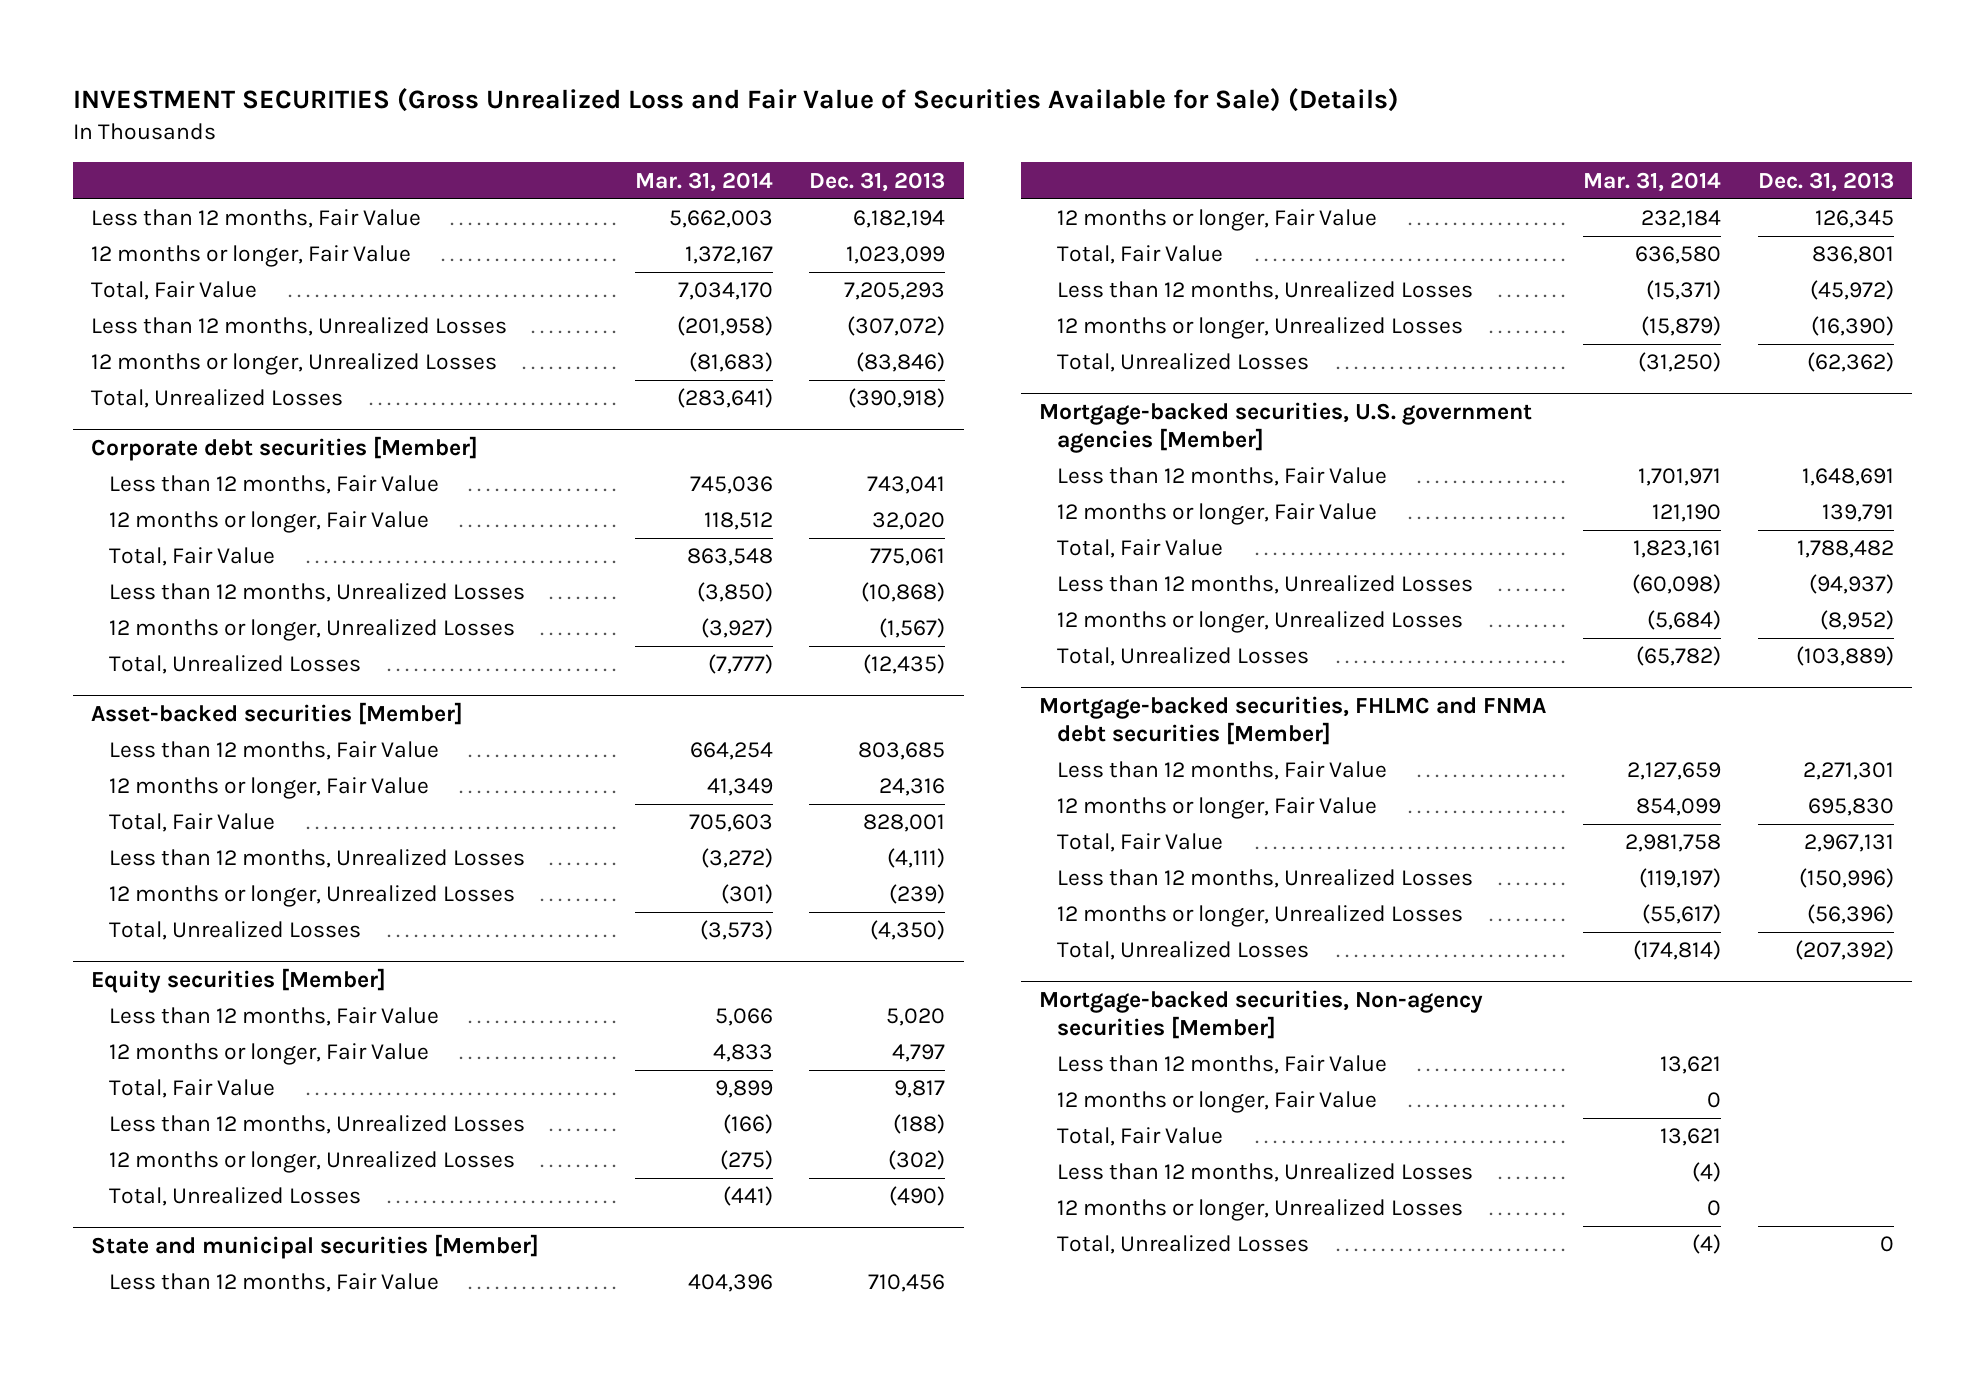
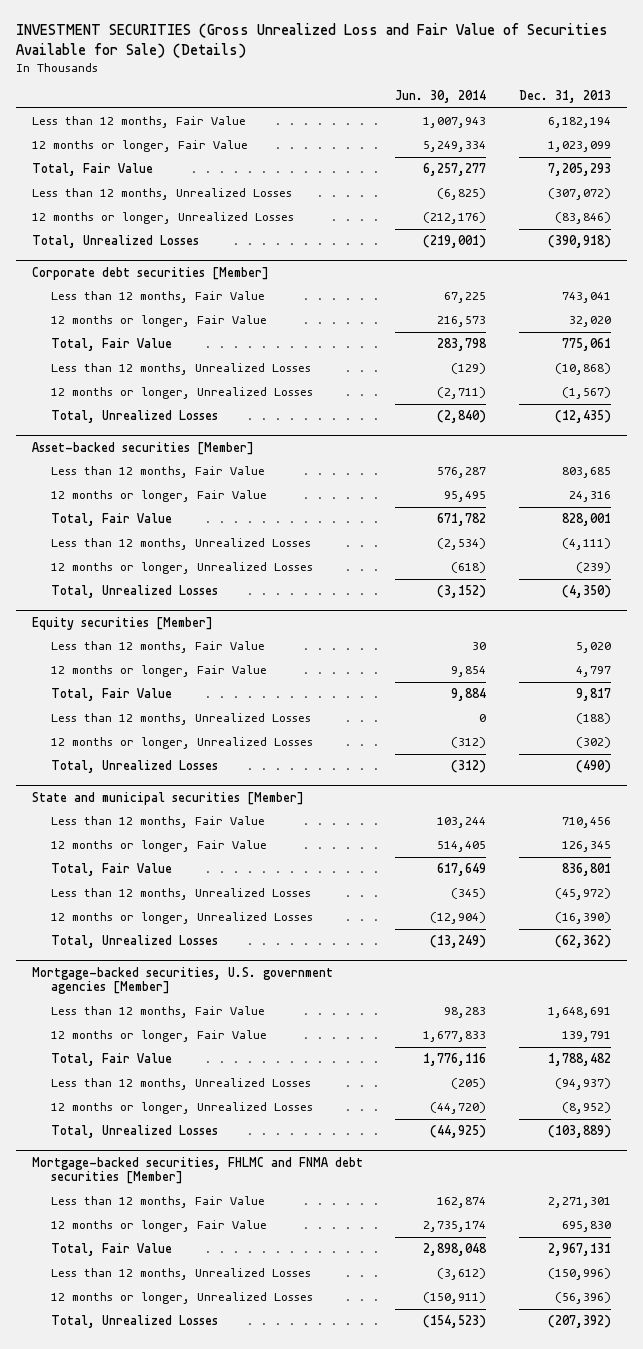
- | Mar. 31, 2014 | Dec. 31, 2013
+ | Jun. 30, 2014 | Dec. 31, 2013
- Mortgage-backed securities, Non-agency securities [Member]
- Less than 12 months, Fair Value | 13,621 |
- 12 months or longer, Fair Value | 0 |
- Total, Fair Value | 13,621 |
- Less than 12 months, Unrealized Losses | (4) |
- 12 months or longer, Unrealized Losses | 0 |
- Total, Unrealized Losses | (4) | 0

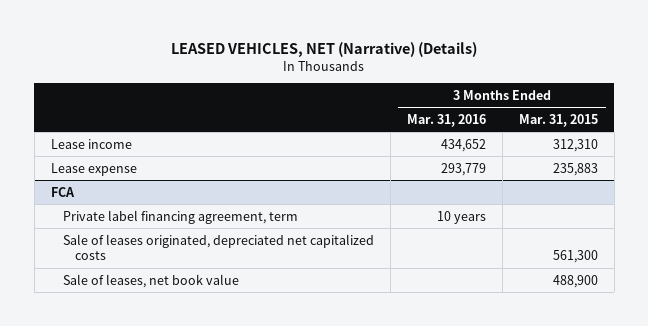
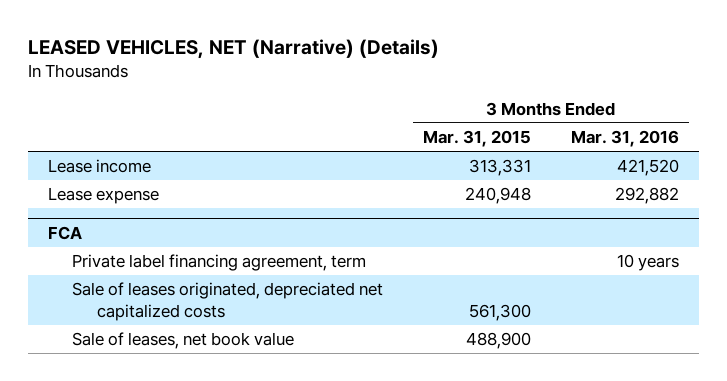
- | 3 Months Ended Mar. 31, 2016 | 3 Months Ended Mar. 31, 2015
+ | 3 Months Ended Mar. 31, 2015 | 3 Months Ended Mar. 31, 2016
- Lease income | 434,652 | 312,310
- Lease expense | 293,779 | 235,883
+ Lease income | 313,331 | 421,520
+ Lease expense | 240,948 | 292,882

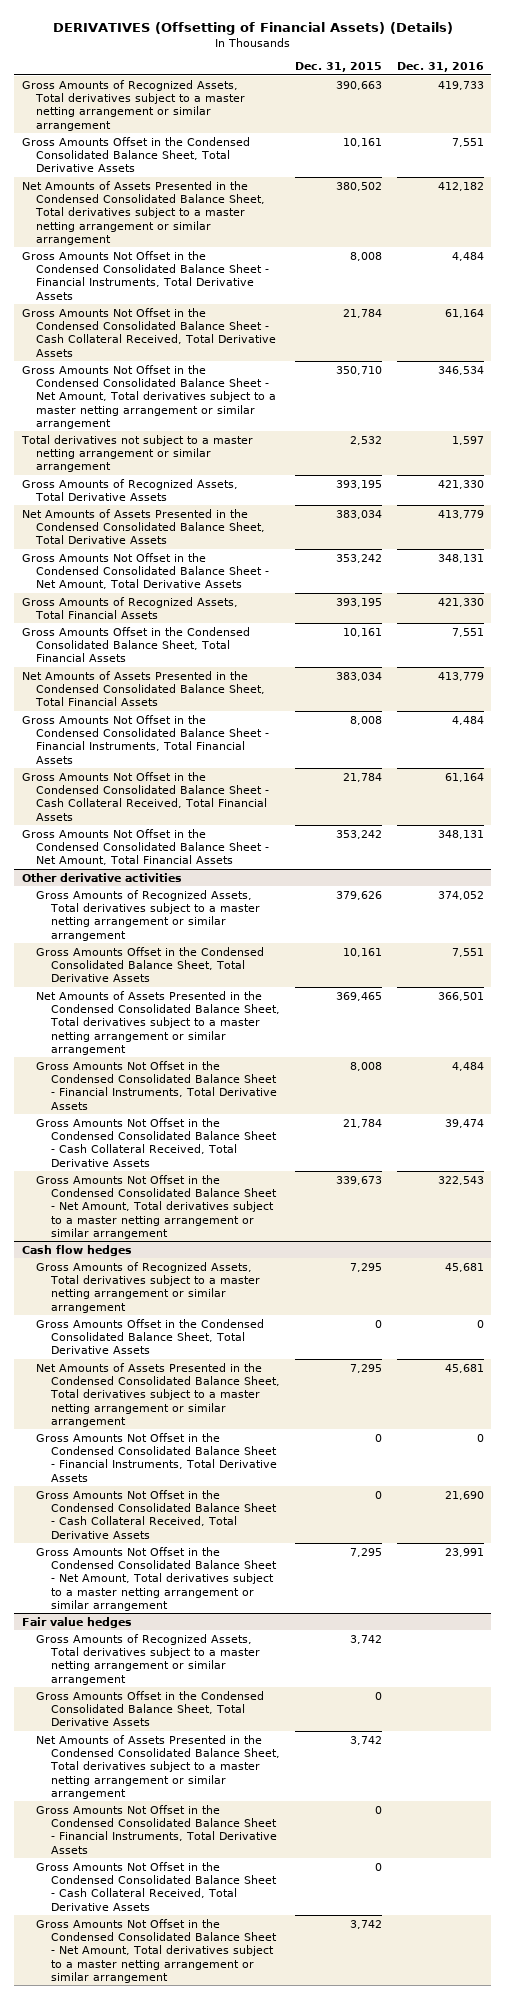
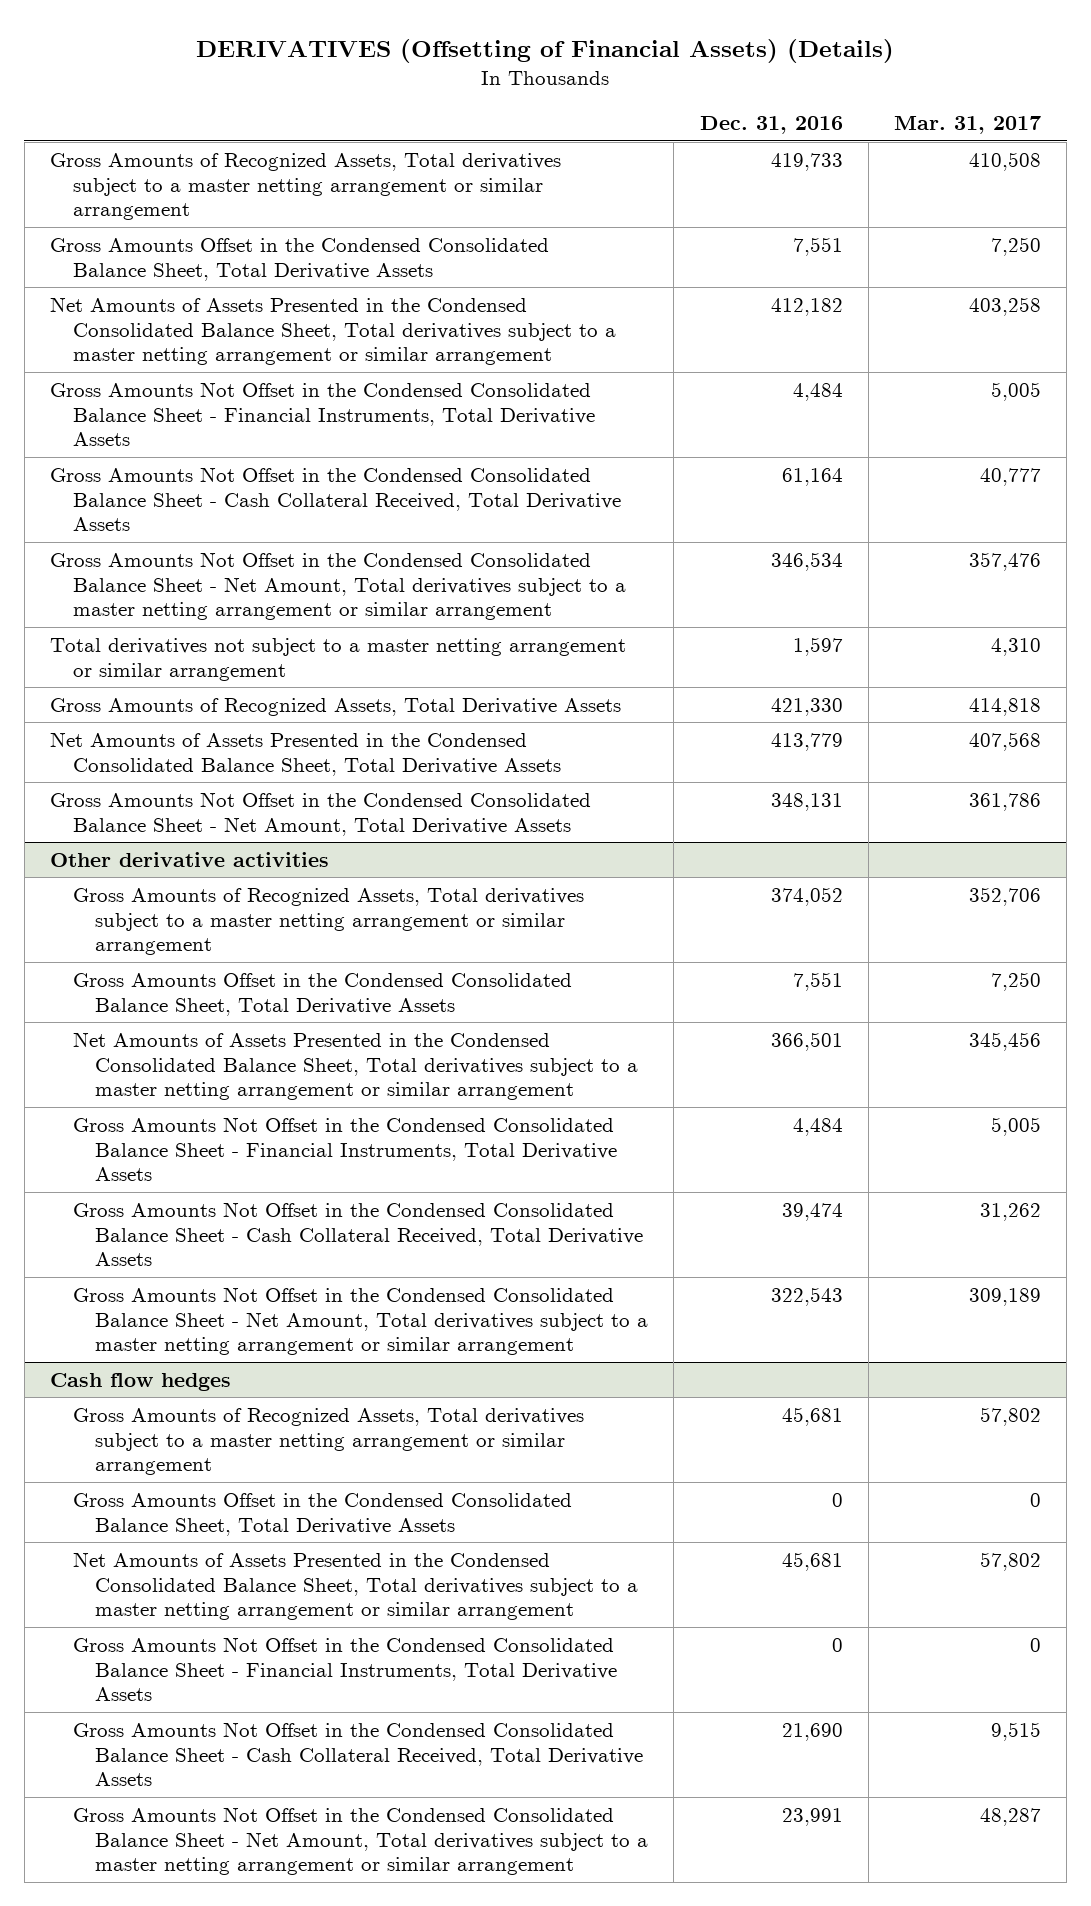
- | Dec. 31, 2015 | Dec. 31, 2016
+ | Dec. 31, 2016 | Mar. 31, 2017
- Gross Amounts of Recognized Assets, Total Financial Assets | 393,195 | 421,330
- Gross Amounts Offset in the Condensed Consolidated Balance Sheet, Total Financial Assets | 10,161 | 7,551
- Net Amounts of Assets Presented in the Condensed Consolidated Balance Sheet, Total Financial Assets | 383,034 | 413,779
- Gross Amounts Not Offset in the Condensed Consolidated Balance Sheet - Financial Instruments, Total Financial Assets | 8,008 | 4,484
- Gross Amounts Not Offset in the Condensed Consolidated Balance Sheet - Cash Collateral Received, Total Financial Assets | 21,784 | 61,164
- Gross Amounts Not Offset in the Condensed Consolidated Balance Sheet - Net Amount, Total Financial Assets | 353,242 | 348,131
- Fair value hedges
- Gross Amounts of Recognized Assets, Total derivatives subject to a master netting arrangement or similar arrangement | 3,742 |
- Gross Amounts Offset in the Condensed Consolidated Balance Sheet, Total Derivative Assets | 0 |
- Net Amounts of Assets Presented in the Condensed Consolidated Balance Sheet, Total derivatives subject to a master netting arrangement or similar arrangement | 3,742 |
- Gross Amounts Not Offset in the Condensed Consolidated Balance Sheet - Financial Instruments, Total Derivative Assets | 0 |
- Gross Amounts Not Offset in the Condensed Consolidated Balance Sheet - Cash Collateral Received, Total Derivative Assets | 0 |
- Gross Amounts Not Offset in the Condensed Consolidated Balance Sheet - Net Amount, Total derivatives subject to a master netting arrangement or similar arrangement | 3,742 |

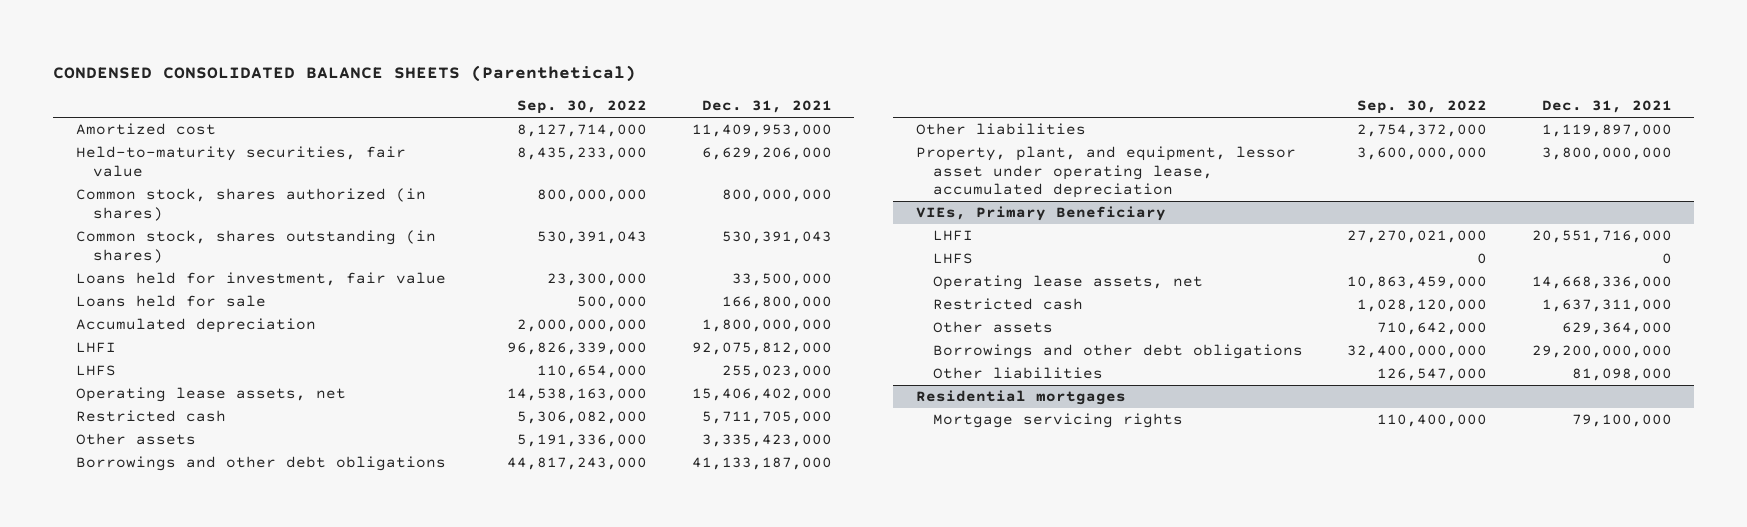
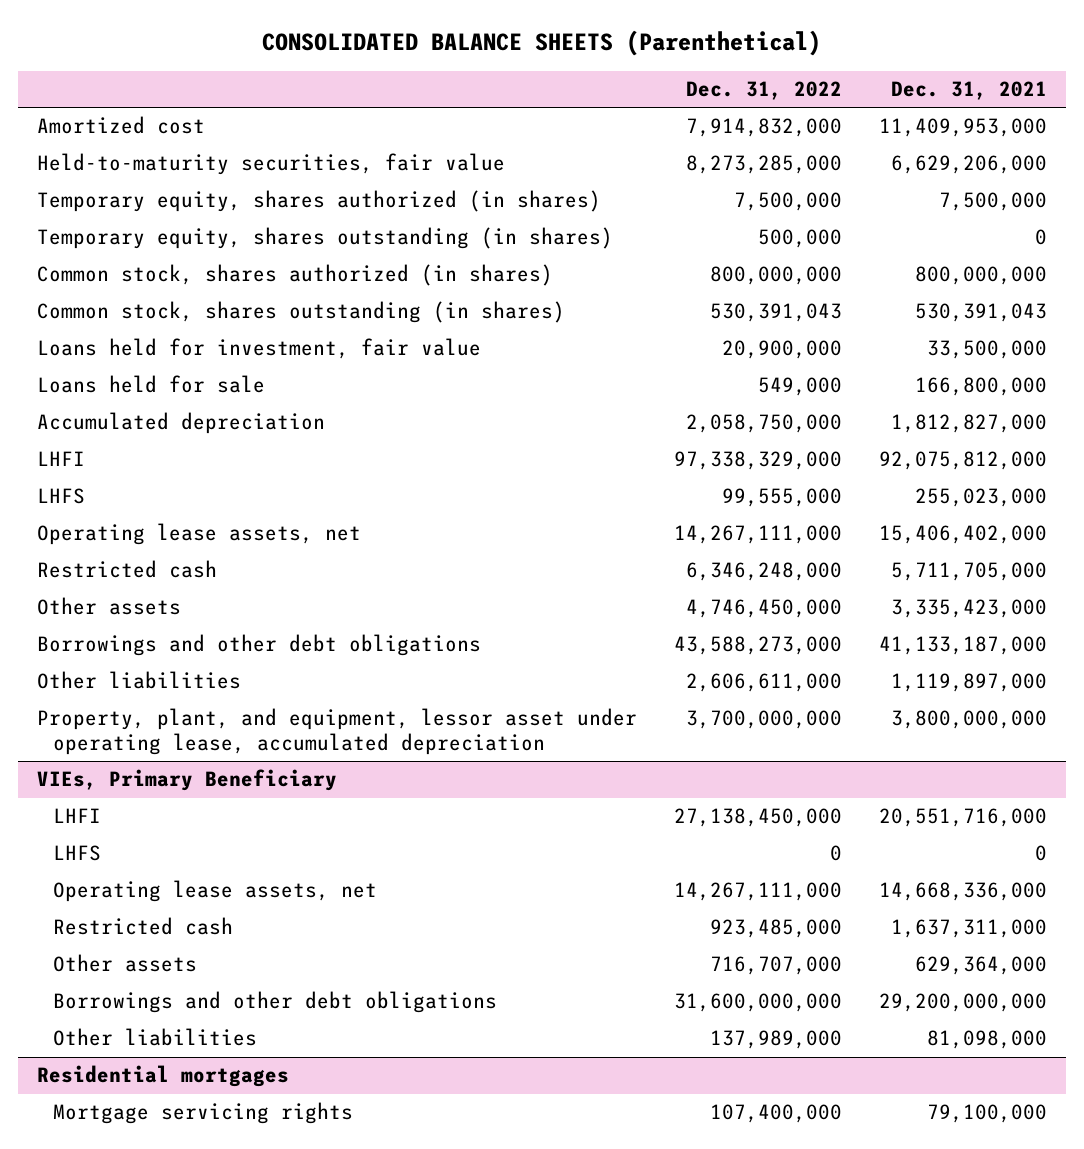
- CONDENSED CONSOLIDATED BALANCE SHEETS (Parenthetical)
+ CONSOLIDATED BALANCE SHEETS (Parenthetical)
- | Sep. 30, 2022 | Dec. 31, 2021
+ | Dec. 31, 2022 | Dec. 31, 2021
+ Temporary equity, shares authorized (in shares) | 7,500,000 | 7,500,000
+ Temporary equity, shares outstanding (in shares) | 500,000 | 0
- Accumulated depreciation | 2,000,000,000 | 1,800,000,000
+ Accumulated depreciation | 2,058,750,000 | 1,812,827,000

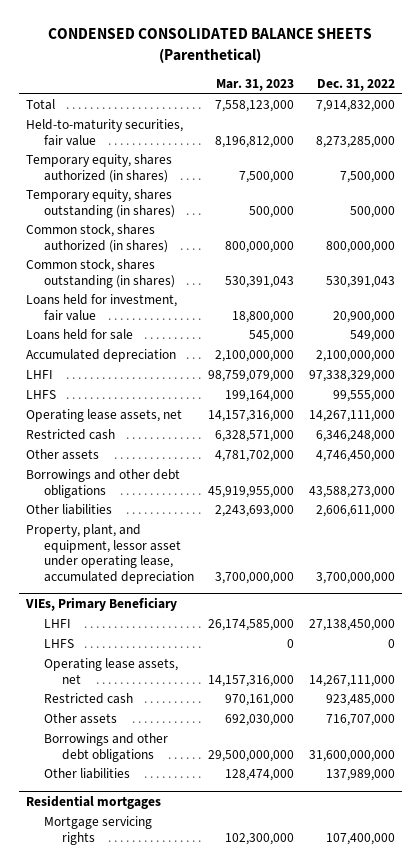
- CONSOLIDATED BALANCE SHEETS (Parenthetical)
+ CONDENSED CONSOLIDATED BALANCE SHEETS (Parenthetical)
- | Dec. 31, 2022 | Dec. 31, 2021
+ | Mar. 31, 2023 | Dec. 31, 2022
- Amortized cost | 7,914,832,000 | 11,409,953,000
+ Total | 7,558,123,000 | 7,914,832,000
- Accumulated depreciation | 2,058,750,000 | 1,812,827,000
+ Accumulated depreciation | 2,100,000,000 | 2,100,000,000

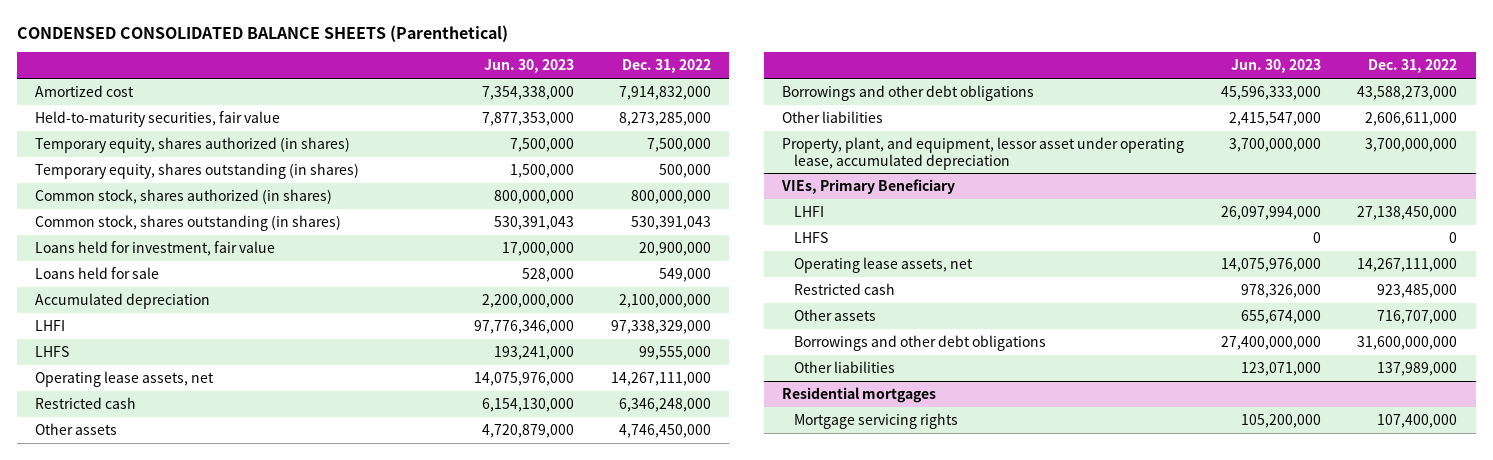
- | Mar. 31, 2023 | Dec. 31, 2022
+ | Jun. 30, 2023 | Dec. 31, 2022
- Total | 7,558,123,000 | 7,914,832,000
+ Amortized cost | 7,354,338,000 | 7,914,832,000

